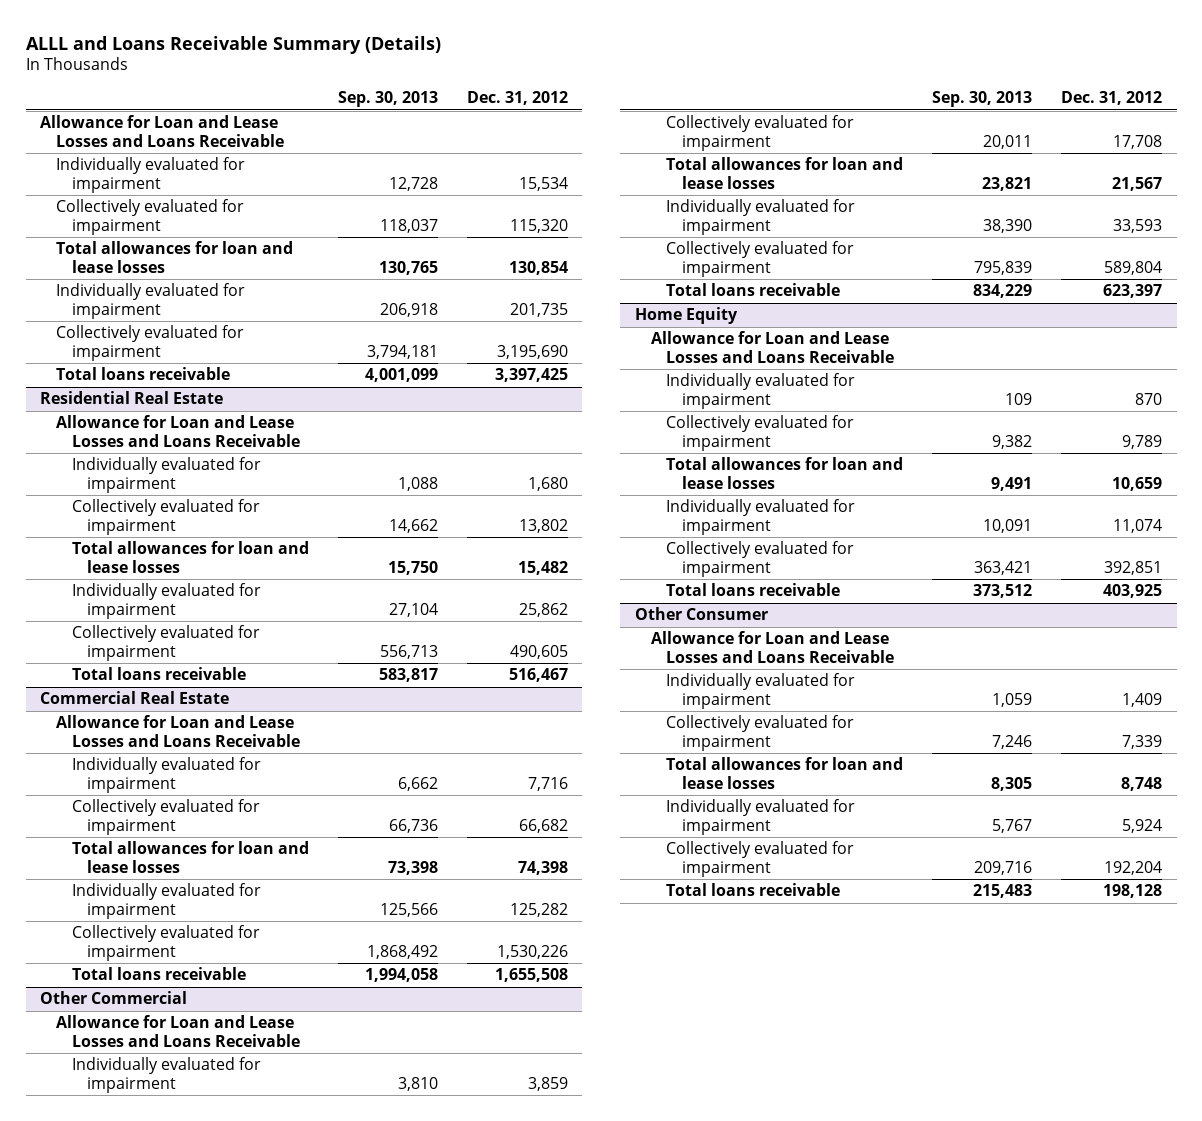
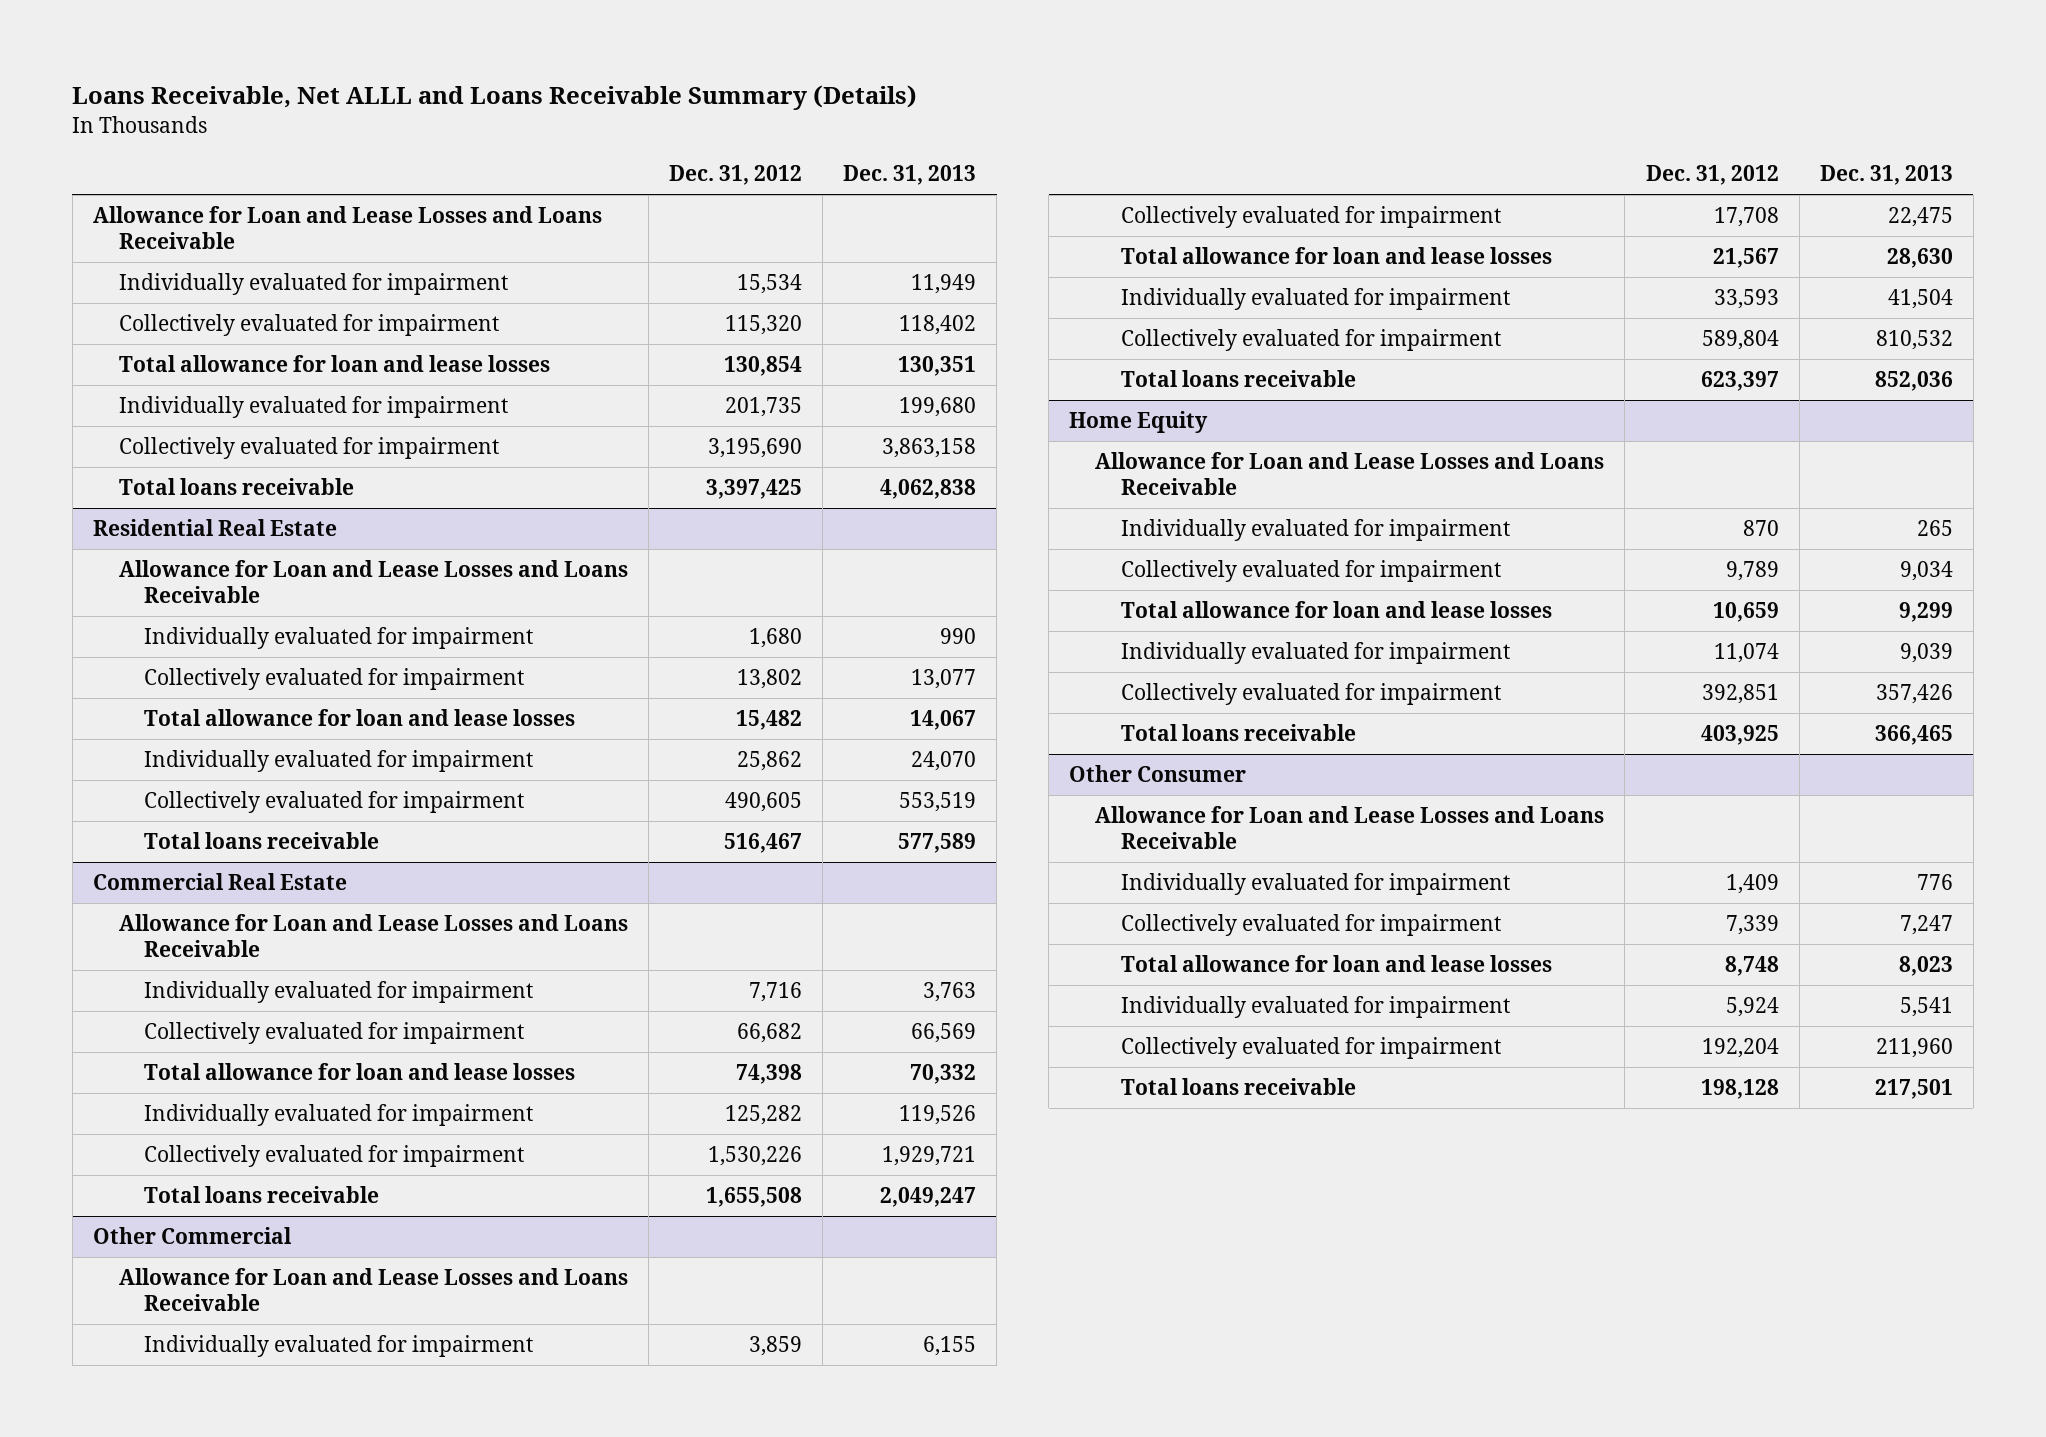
- ALLL and Loans Receivable Summary (Details)
+ Loans Receivable, Net ALLL and Loans Receivable Summary (Details)
- | Sep. 30, 2013 | Dec. 31, 2012
+ | Dec. 31, 2012 | Dec. 31, 2013
- Total allowances for loan and lease losses | 130,765 | 130,854
+ Total allowance for loan and lease losses | 130,854 | 130,351
@ Residential Real Estate
- Total allowances for loan and lease losses | 15,750 | 15,482
+ Total allowance for loan and lease losses | 15,482 | 14,067
@ Commercial Real Estate
- Total allowances for loan and lease losses | 73,398 | 74,398
+ Total allowance for loan and lease losses | 74,398 | 70,332
@ Other Commercial
- Total allowances for loan and lease losses | 23,821 | 21,567
+ Total allowance for loan and lease losses | 21,567 | 28,630
@ Home Equity
- Total allowances for loan and lease losses | 9,491 | 10,659
+ Total allowance for loan and lease losses | 10,659 | 9,299
@ Other Consumer
- Total allowances for loan and lease losses | 8,305 | 8,748
+ Total allowance for loan and lease losses | 8,748 | 8,023

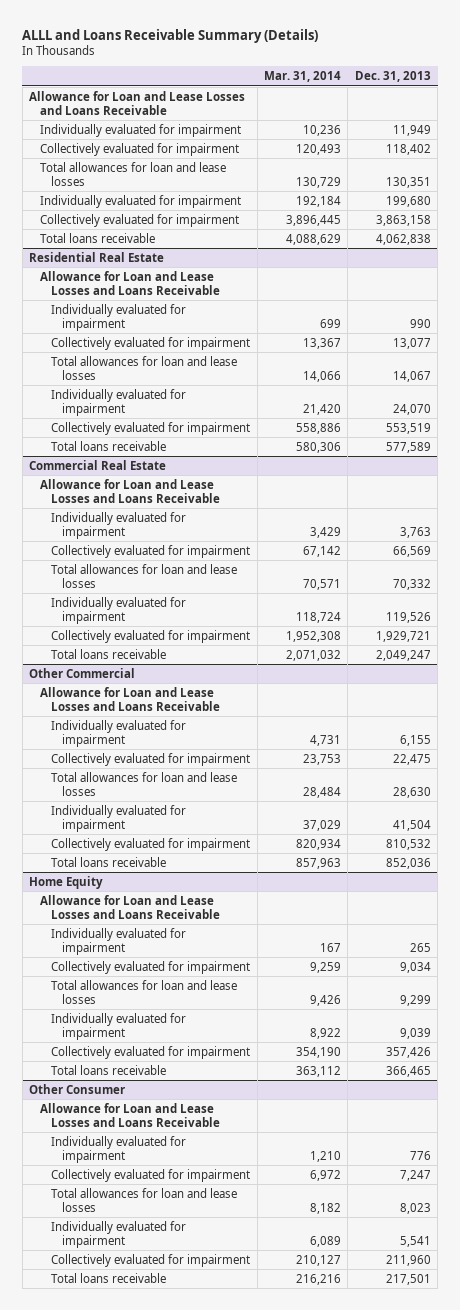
- Loans Receivable, Net ALLL and Loans Receivable Summary (Details)
+ ALLL and Loans Receivable Summary (Details)
- | Dec. 31, 2012 | Dec. 31, 2013
+ | Mar. 31, 2014 | Dec. 31, 2013
- Total allowance for loan and lease losses | 130,854 | 130,351
+ Total allowances for loan and lease losses | 130,729 | 130,351
@ Residential Real Estate
- Total allowance for loan and lease losses | 15,482 | 14,067
+ Total allowances for loan and lease losses | 14,066 | 14,067
@ Commercial Real Estate
- Total allowance for loan and lease losses | 74,398 | 70,332
+ Total allowances for loan and lease losses | 70,571 | 70,332
@ Other Commercial
- Total allowance for loan and lease losses | 21,567 | 28,630
+ Total allowances for loan and lease losses | 28,484 | 28,630
@ Home Equity
- Total allowance for loan and lease losses | 10,659 | 9,299
+ Total allowances for loan and lease losses | 9,426 | 9,299
@ Other Consumer
- Total allowance for loan and lease losses | 8,748 | 8,023
+ Total allowances for loan and lease losses | 8,182 | 8,023

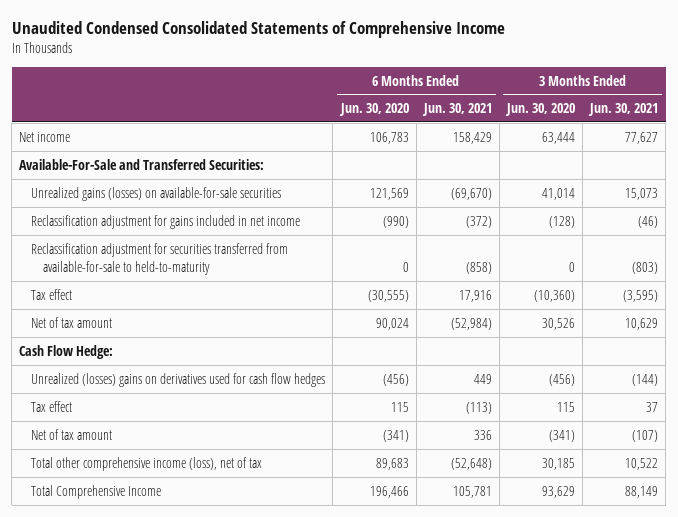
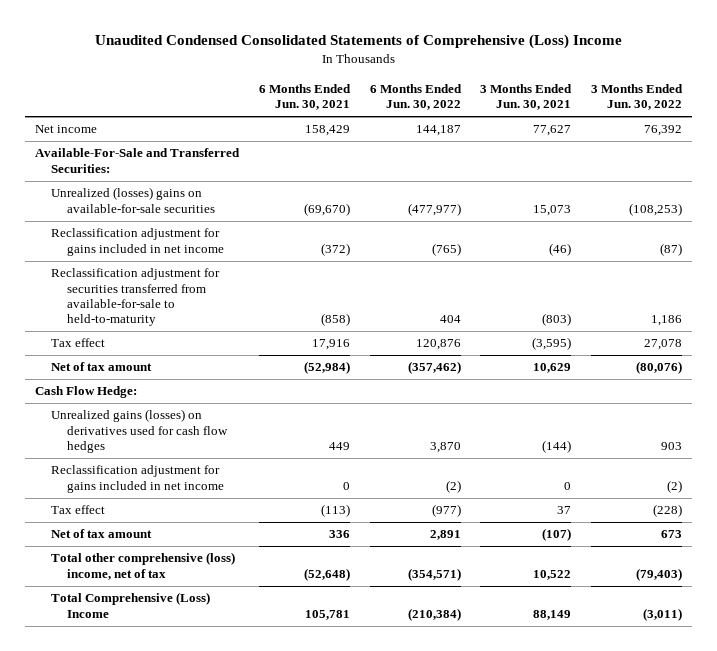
- Unaudited Condensed Consolidated Statements of Comprehensive Income
+ Unaudited Condensed Consolidated Statements of Comprehensive (Loss) Income
- | 6 Months Ended Jun. 30, 2020 | 6 Months Ended Jun. 30, 2021 | 3 Months Ended Jun. 30, 2020 | 3 Months Ended Jun. 30, 2021
+ | 6 Months Ended Jun. 30, 2021 | 6 Months Ended Jun. 30, 2022 | 3 Months Ended Jun. 30, 2021 | 3 Months Ended Jun. 30, 2022
- Unrealized gains (losses) on available-for-sale securities | 121,569 | (69,670) | 41,014 | 15,073
+ Unrealized (losses) gains on available-for-sale securities | (69,670) | (477,977) | 15,073 | (108,253)
- Unrealized (losses) gains on derivatives used for cash flow hedges | (456) | 449 | (456) | (144)
+ Unrealized gains (losses) on derivatives used for cash flow hedges | 449 | 3,870 | (144) | 903
+ Reclassification adjustment for gains included in net income | 0 | (2) | 0 | (2)
- Total other comprehensive income (loss), net of tax | 89,683 | (52,648) | 30,185 | 10,522
- Total Comprehensive Income | 196,466 | 105,781 | 93,629 | 88,149
+ Total other comprehensive (loss) income, net of tax | (52,648) | (354,571) | 10,522 | (79,403)
+ Total Comprehensive (Loss) Income | 105,781 | (210,384) | 88,149 | (3,011)

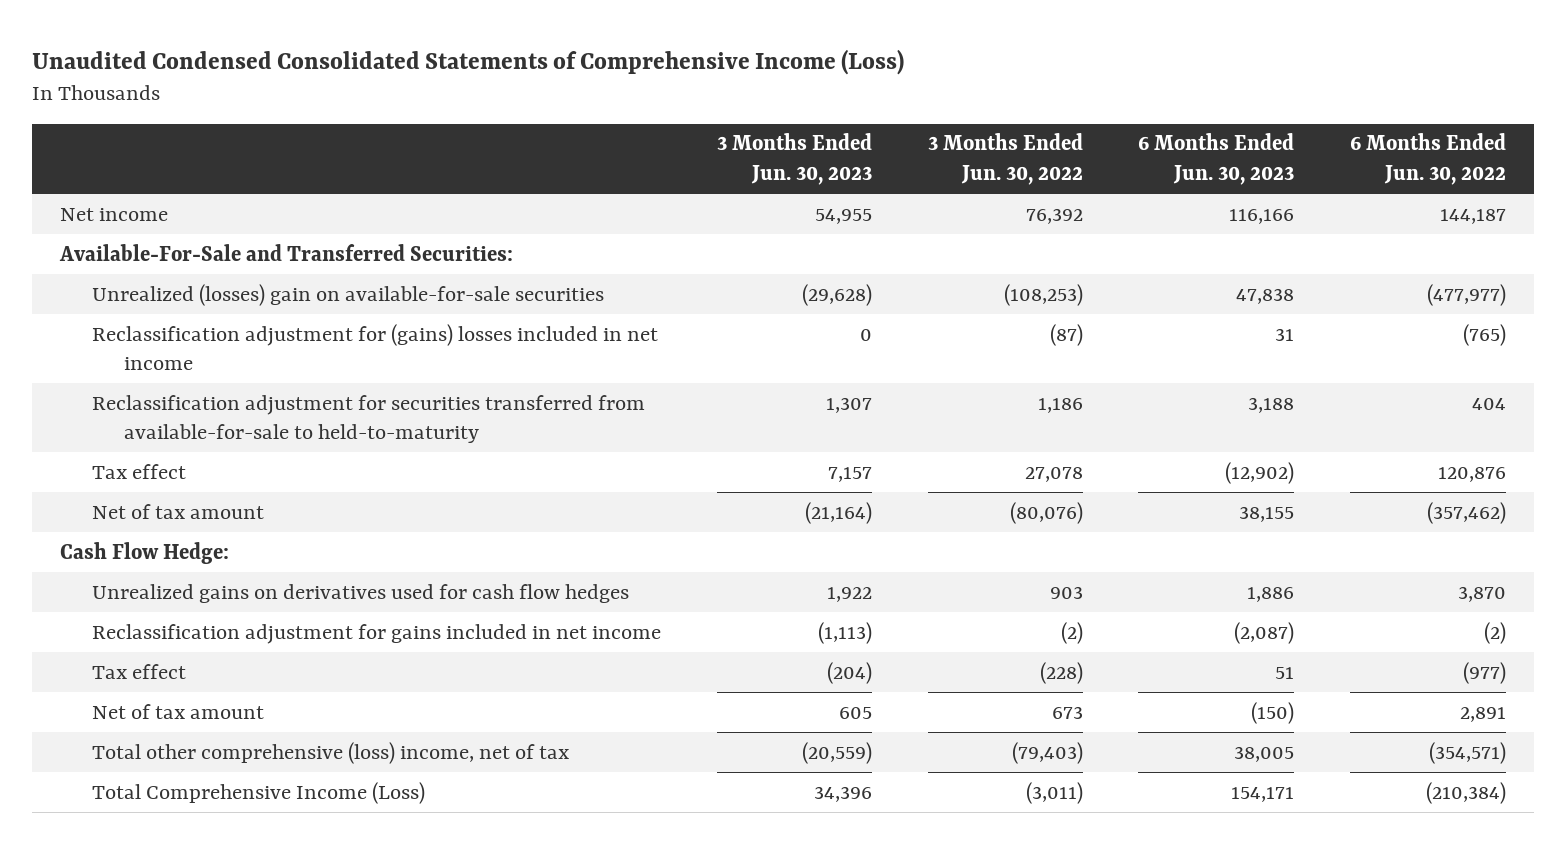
- Unaudited Condensed Consolidated Statements of Comprehensive (Loss) Income
+ Unaudited Condensed Consolidated Statements of Comprehensive Income (Loss)
- | 6 Months Ended Jun. 30, 2021 | 6 Months Ended Jun. 30, 2022 | 3 Months Ended Jun. 30, 2021 | 3 Months Ended Jun. 30, 2022
+ | 3 Months Ended Jun. 30, 2023 | 3 Months Ended Jun. 30, 2022 | 6 Months Ended Jun. 30, 2023 | 6 Months Ended Jun. 30, 2022
- Unrealized (losses) gains on available-for-sale securities | (69,670) | (477,977) | 15,073 | (108,253)
- Reclassification adjustment for gains included in net income | (372) | (765) | (46) | (87)
+ Unrealized (losses) gain on available-for-sale securities | (29,628) | (108,253) | 47,838 | (477,977)
+ Reclassification adjustment for (gains) losses included in net income | 0 | (87) | 31 | (765)
- Unrealized gains (losses) on derivatives used for cash flow hedges | 449 | 3,870 | (144) | 903
+ Unrealized gains on derivatives used for cash flow hedges | 1,922 | 903 | 1,886 | 3,870
- Total Comprehensive (Loss) Income | 105,781 | (210,384) | 88,149 | (3,011)
+ Total Comprehensive Income (Loss) | 34,396 | (3,011) | 154,171 | (210,384)

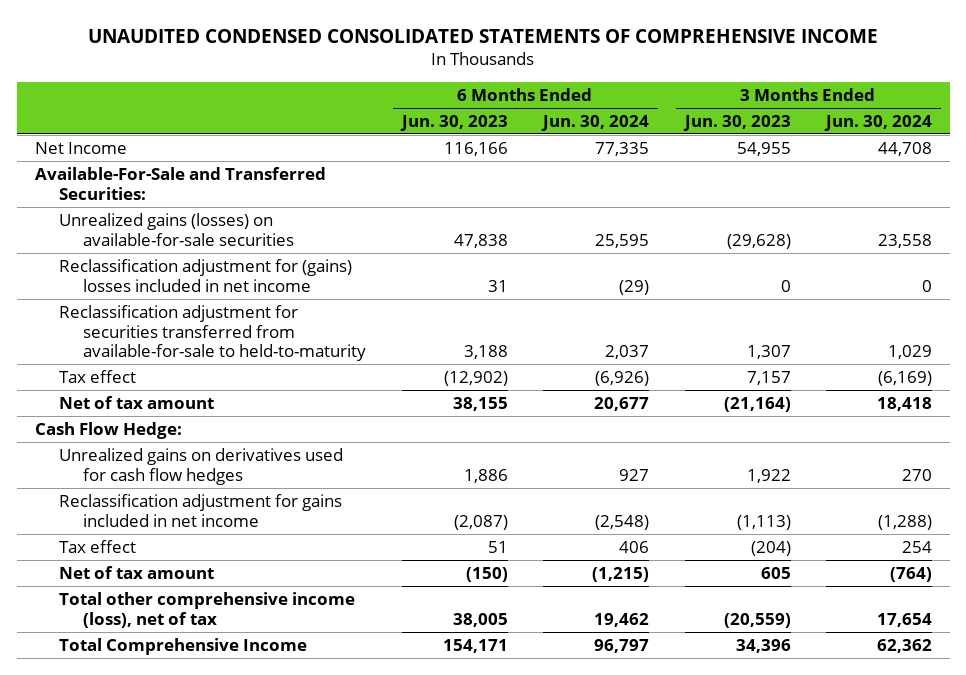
- Unaudited Condensed Consolidated Statements of Comprehensive Income (Loss)
+ UNAUDITED CONDENSED CONSOLIDATED STATEMENTS OF COMPREHENSIVE INCOME
- | 3 Months Ended Jun. 30, 2023 | 3 Months Ended Jun. 30, 2022 | 6 Months Ended Jun. 30, 2023 | 6 Months Ended Jun. 30, 2022
+ | 6 Months Ended Jun. 30, 2023 | 6 Months Ended Jun. 30, 2024 | 3 Months Ended Jun. 30, 2023 | 3 Months Ended Jun. 30, 2024
- Net income | 54,955 | 76,392 | 116,166 | 144,187
+ Net Income | 116,166 | 77,335 | 54,955 | 44,708
- Unrealized (losses) gain on available-for-sale securities | (29,628) | (108,253) | 47,838 | (477,977)
+ Unrealized gains (losses) on available-for-sale securities | 47,838 | 25,595 | (29,628) | 23,558
- Total other comprehensive (loss) income, net of tax | (20,559) | (79,403) | 38,005 | (354,571)
- Total Comprehensive Income (Loss) | 34,396 | (3,011) | 154,171 | (210,384)
+ Total other comprehensive income (loss), net of tax | 38,005 | 19,462 | (20,559) | 17,654
+ Total Comprehensive Income | 154,171 | 96,797 | 34,396 | 62,362

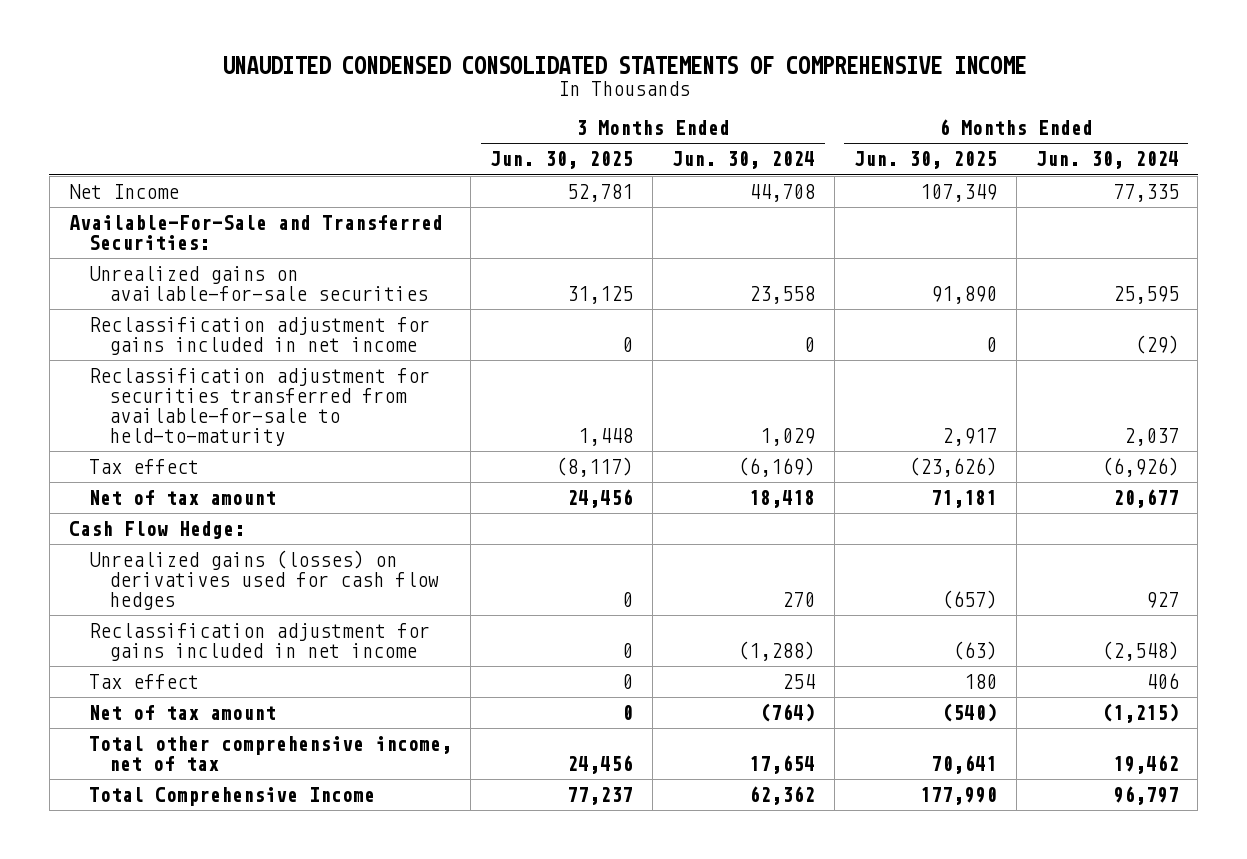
- | 6 Months Ended Jun. 30, 2023 | 6 Months Ended Jun. 30, 2024 | 3 Months Ended Jun. 30, 2023 | 3 Months Ended Jun. 30, 2024
+ | 3 Months Ended Jun. 30, 2025 | 3 Months Ended Jun. 30, 2024 | 6 Months Ended Jun. 30, 2025 | 6 Months Ended Jun. 30, 2024
- Unrealized gains (losses) on available-for-sale securities | 47,838 | 25,595 | (29,628) | 23,558
- Reclassification adjustment for (gains) losses included in net income | 31 | (29) | 0 | 0
+ Unrealized gains on available-for-sale securities | 31,125 | 23,558 | 91,890 | 25,595
+ Reclassification adjustment for gains included in net income | 0 | 0 | 0 | (29)
- Unrealized gains on derivatives used for cash flow hedges | 1,886 | 927 | 1,922 | 270
+ Unrealized gains (losses) on derivatives used for cash flow hedges | 0 | 270 | (657) | 927
- Total other comprehensive income (loss), net of tax | 38,005 | 19,462 | (20,559) | 17,654
+ Total other comprehensive income, net of tax | 24,456 | 17,654 | 70,641 | 19,462

